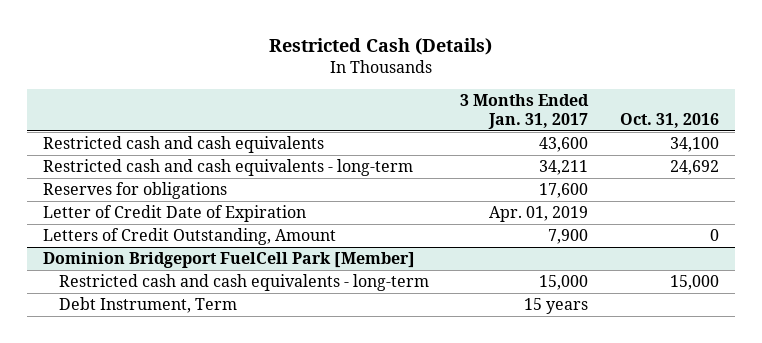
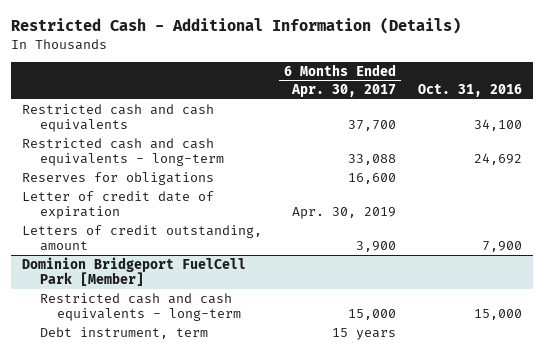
- Restricted Cash (Details)
+ Restricted Cash - Additional Information (Details)
- | 3 Months Ended Jan. 31, 2017 | Oct. 31, 2016
+ | 6 Months Ended Apr. 30, 2017 | Oct. 31, 2016
- Letter of Credit Date of Expiration | Apr. 01, 2019 |
- Letters of Credit Outstanding, Amount | 7,900 | 0
+ Letter of credit date of expiration | Apr. 30, 2019 |
+ Letters of credit outstanding, amount | 3,900 | 7,900
@ Dominion Bridgeport FuelCell Park [Member]
- Debt Instrument, Term | 15 years |
+ Debt instrument, term | 15 years |

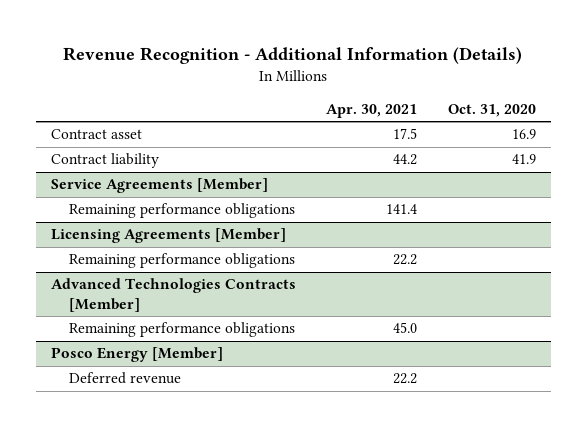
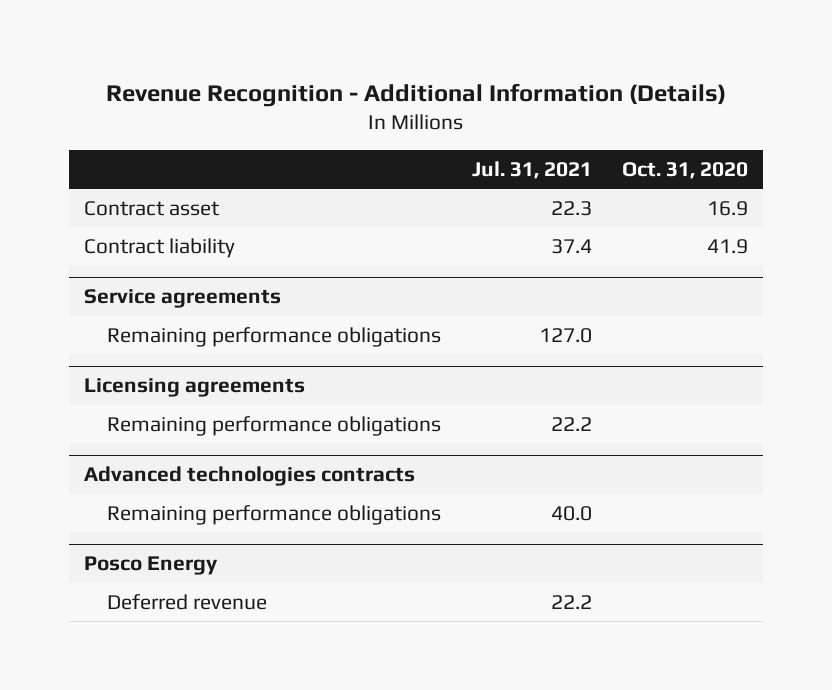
- | Apr. 30, 2021 | Oct. 31, 2020
+ | Jul. 31, 2021 | Oct. 31, 2020
- Service Agreements [Member]
+ Service agreements
- Licensing Agreements [Member]
+ Licensing agreements
- Advanced Technologies Contracts [Member]
+ Advanced technologies contracts
- Posco Energy [Member]
+ Posco Energy

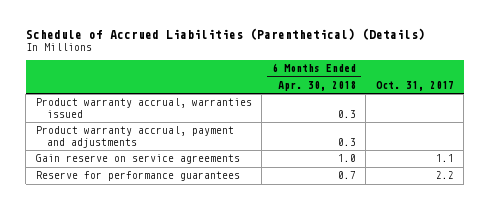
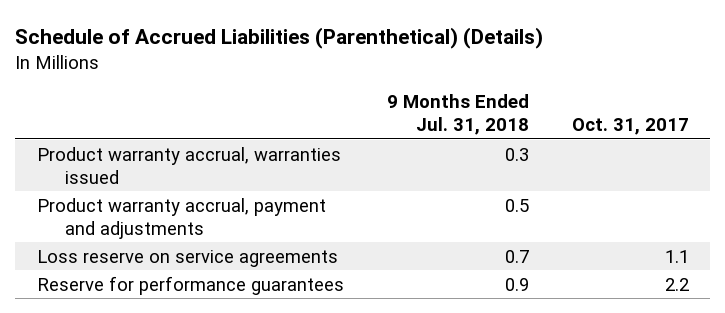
- | 6 Months Ended Apr. 30, 2018 | Oct. 31, 2017
+ | 9 Months Ended Jul. 31, 2018 | Oct. 31, 2017
- Gain reserve on service agreements | 1.0 | 1.1
+ Loss reserve on service agreements | 0.7 | 1.1

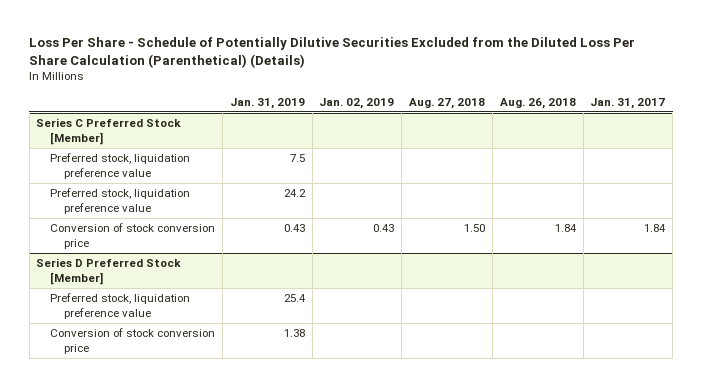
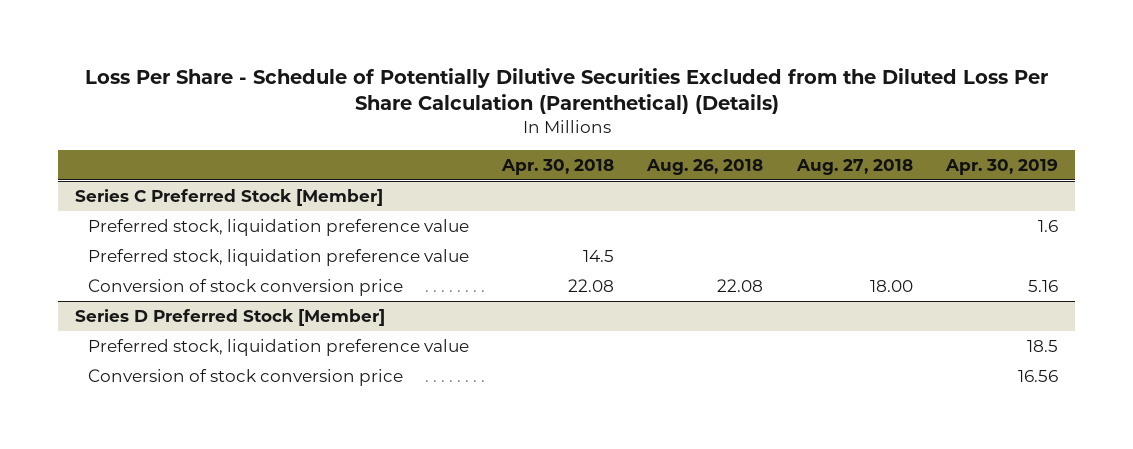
- | Jan. 31, 2019 | Jan. 02, 2019 | Aug. 27, 2018 | Aug. 26, 2018 | Jan. 31, 2017
+ | Apr. 30, 2018 | Aug. 26, 2018 | Aug. 27, 2018 | Apr. 30, 2019
@ Series C Preferred Stock [Member]
- Conversion of stock conversion price | 0.43 | 0.43 | 1.50 | 1.84 | 1.84
+ Conversion of stock conversion price | 22.08 | 22.08 | 18.00 | 5.16

